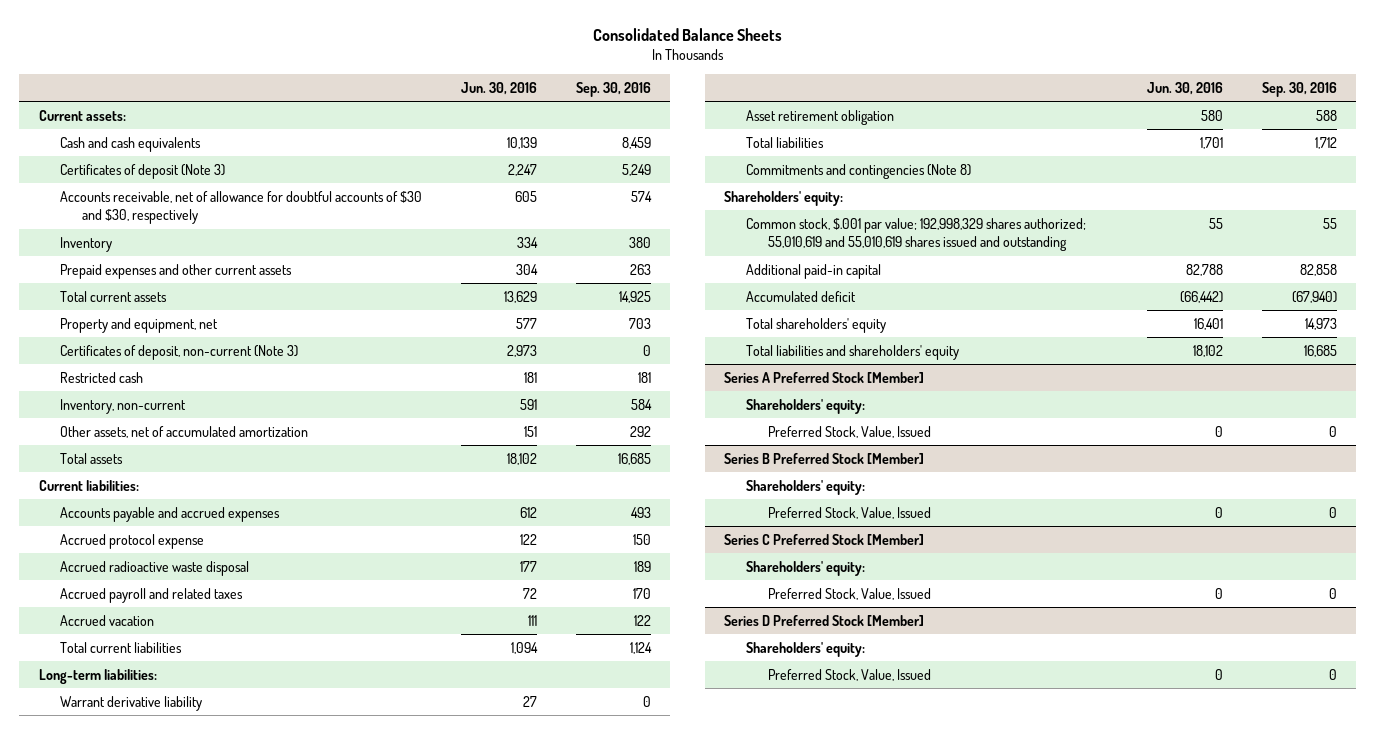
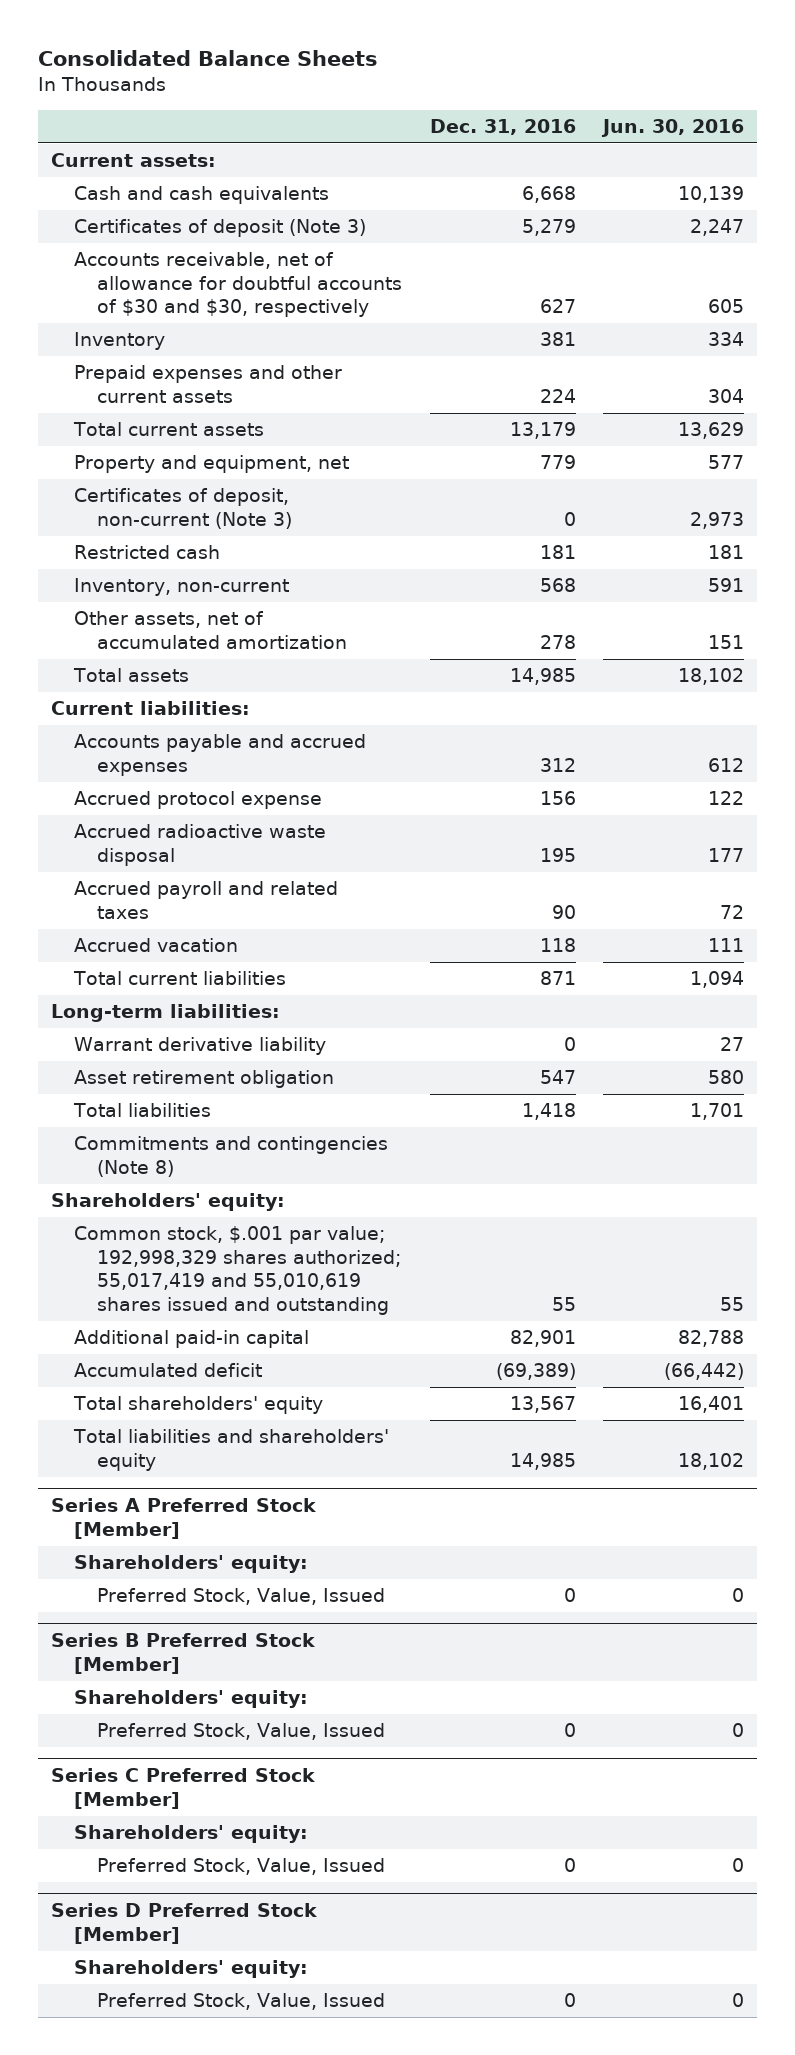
- | Jun. 30, 2016 | Sep. 30, 2016
+ | Dec. 31, 2016 | Jun. 30, 2016
- Common stock, $.001 par value; 192,998,329 shares authorized; 55,010,619 and 55,010,619 shares issued and outstanding | 55 | 55
+ Common stock, $.001 par value; 192,998,329 shares authorized; 55,017,419 and 55,010,619 shares issued and outstanding | 55 | 55

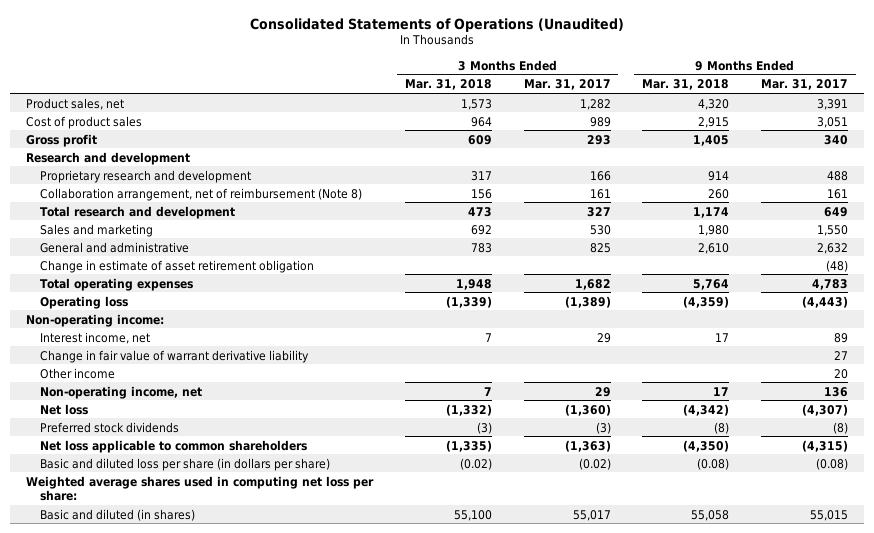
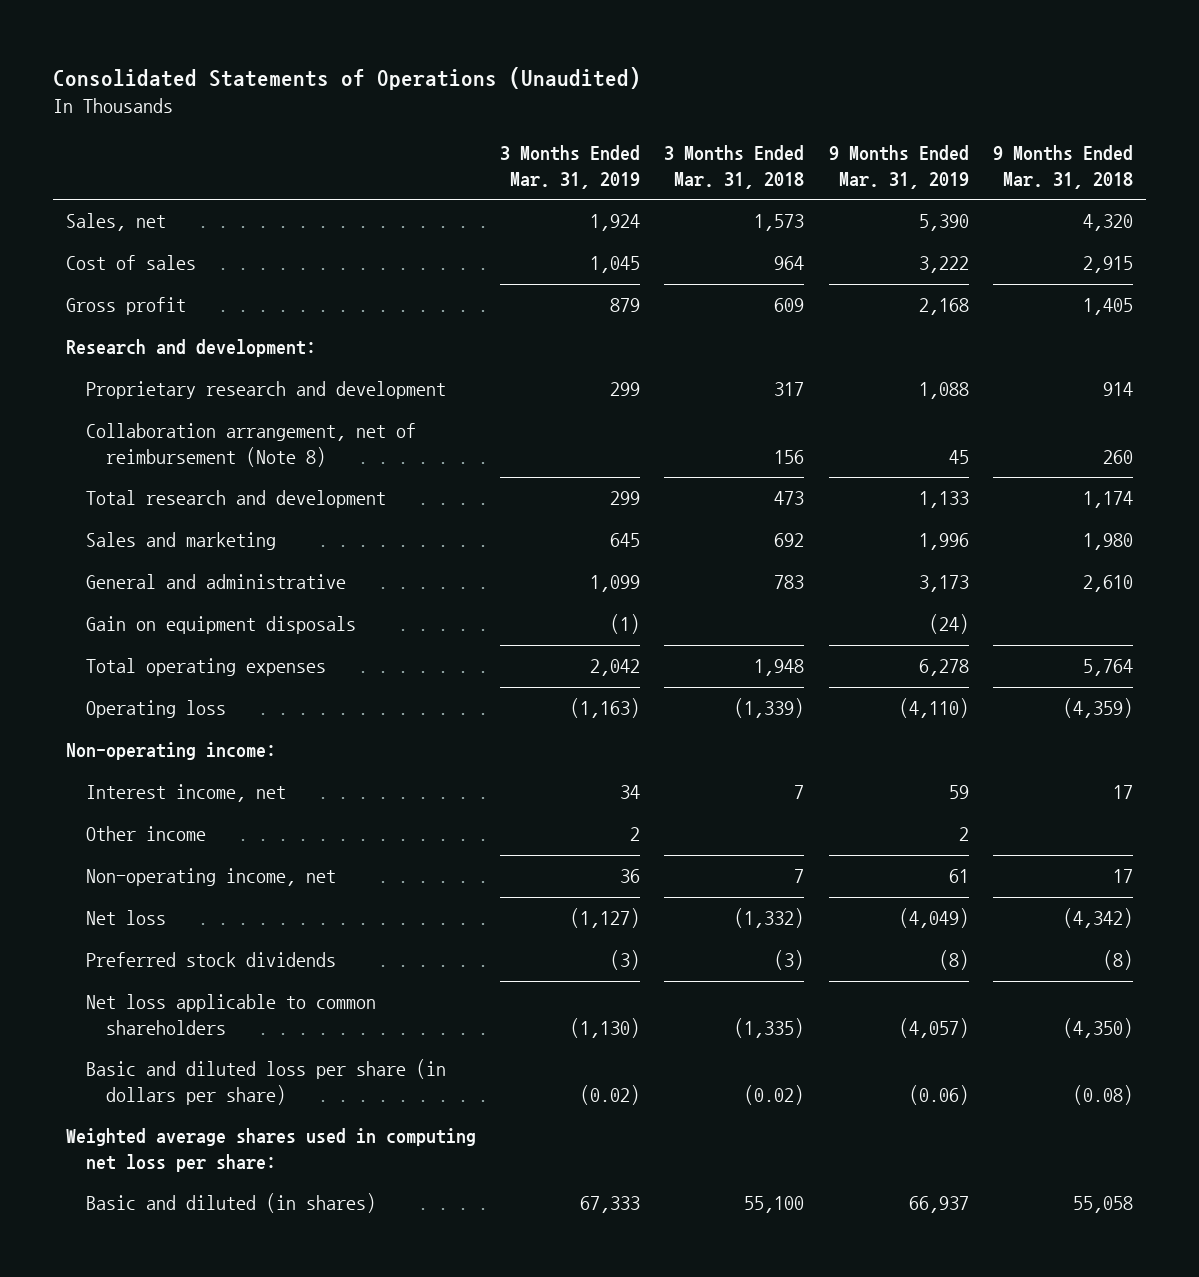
- | 3 Months Ended Mar. 31, 2018 | 3 Months Ended Mar. 31, 2017 | 9 Months Ended Mar. 31, 2018 | 9 Months Ended Mar. 31, 2017
+ | 3 Months Ended Mar. 31, 2019 | 3 Months Ended Mar. 31, 2018 | 9 Months Ended Mar. 31, 2019 | 9 Months Ended Mar. 31, 2018
- Product sales, net | 1,573 | 1,282 | 4,320 | 3,391
- Cost of product sales | 964 | 989 | 2,915 | 3,051
+ Sales, net | 1,924 | 1,573 | 5,390 | 4,320
+ Cost of sales | 1,045 | 964 | 3,222 | 2,915
- Research and development
+ Research and development:
- Change in estimate of asset retirement obligation | | | | (48)
+ Gain on equipment disposals | (1) | | (24) |
- Change in fair value of warrant derivative liability | | | | 27

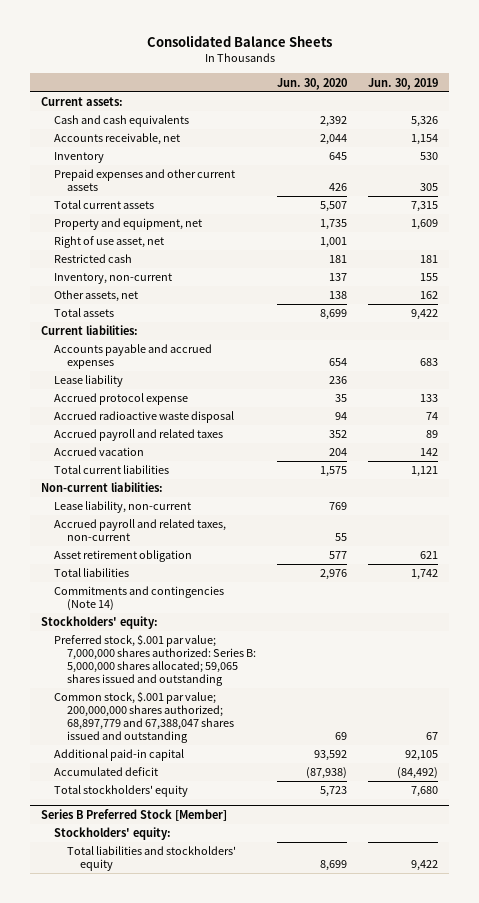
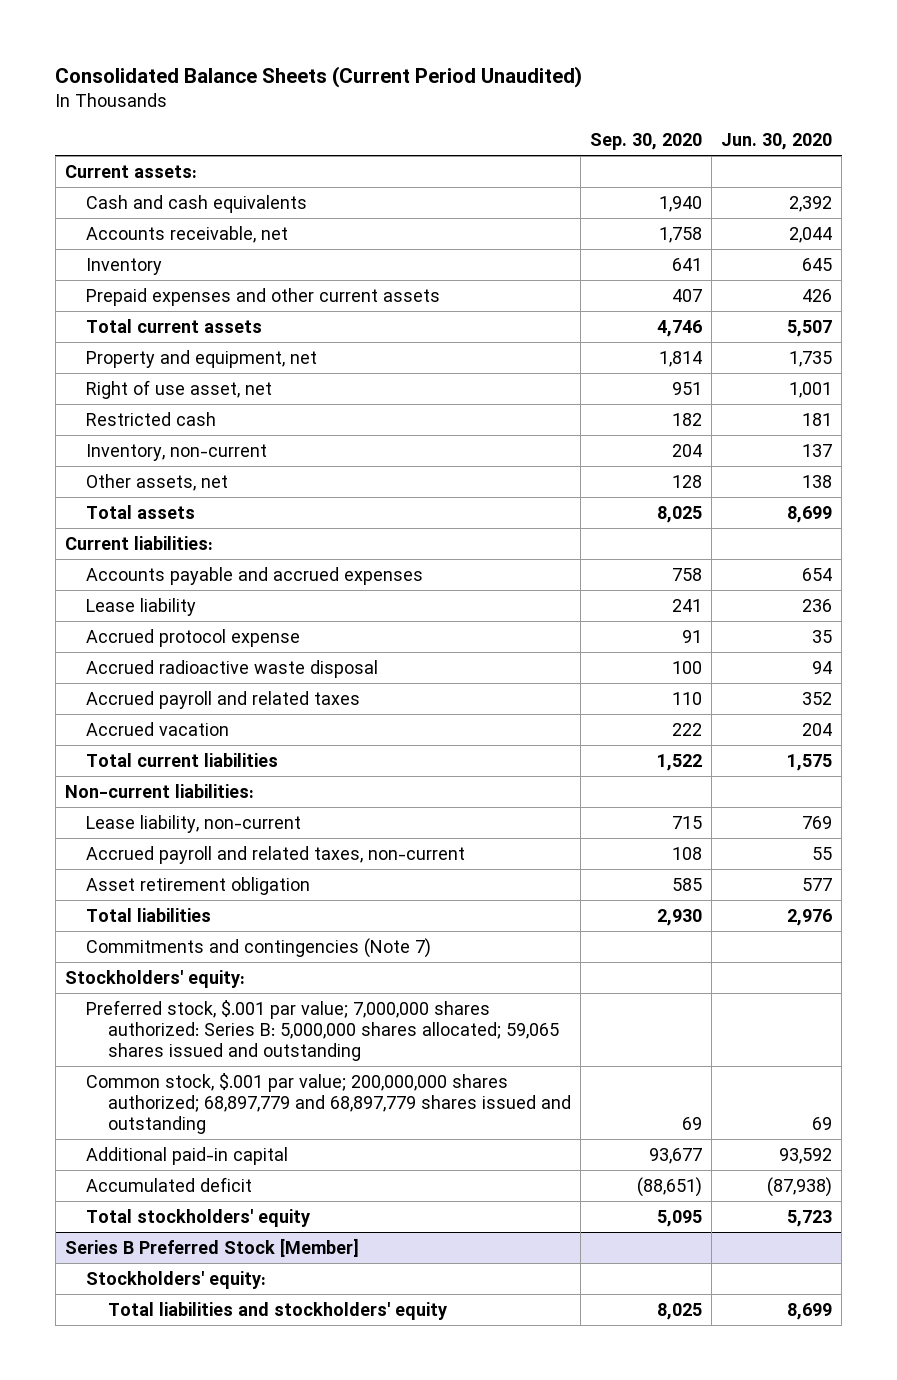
- Consolidated Balance Sheets
+ Consolidated Balance Sheets (Current Period Unaudited)
- | Jun. 30, 2020 | Jun. 30, 2019
+ | Sep. 30, 2020 | Jun. 30, 2020
- Commitments and contingencies (Note 14)
+ Commitments and contingencies (Note 7)
- Common stock, $.001 par value; 200,000,000 shares authorized; 68,897,779 and 67,388,047 shares issued and outstanding | 69 | 67
+ Common stock, $.001 par value; 200,000,000 shares authorized; 68,897,779 and 68,897,779 shares issued and outstanding | 69 | 69

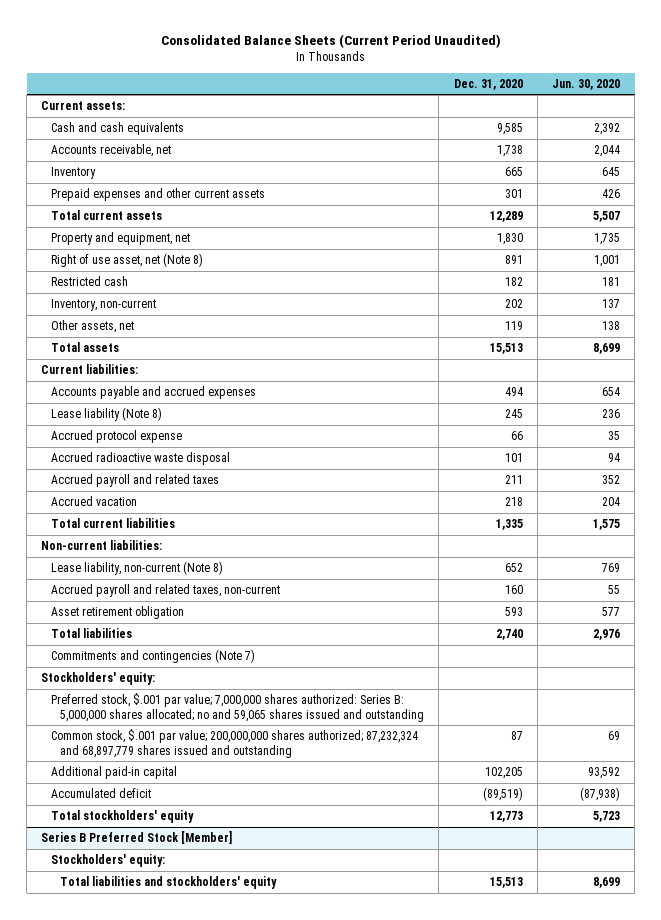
- | Sep. 30, 2020 | Jun. 30, 2020
+ | Dec. 31, 2020 | Jun. 30, 2020
- Right of use asset, net | 951 | 1,001
+ Right of use asset, net (Note 8) | 891 | 1,001
- Lease liability | 241 | 236
+ Lease liability (Note 8) | 245 | 236
- Lease liability, non-current | 715 | 769
+ Lease liability, non-current (Note 8) | 652 | 769
- Preferred stock, $.001 par value; 7,000,000 shares authorized: Series B: 5,000,000 shares allocated; 59,065 shares issued and outstanding
- Common stock, $.001 par value; 200,000,000 shares authorized; 68,897,779 and 68,897,779 shares issued and outstanding | 69 | 69
+ Preferred stock, $.001 par value; 7,000,000 shares authorized: Series B: 5,000,000 shares allocated; no and 59,065 shares issued and outstanding
+ Common stock, $.001 par value; 200,000,000 shares authorized; 87,232,324 and 68,897,779 shares issued and outstanding | 87 | 69

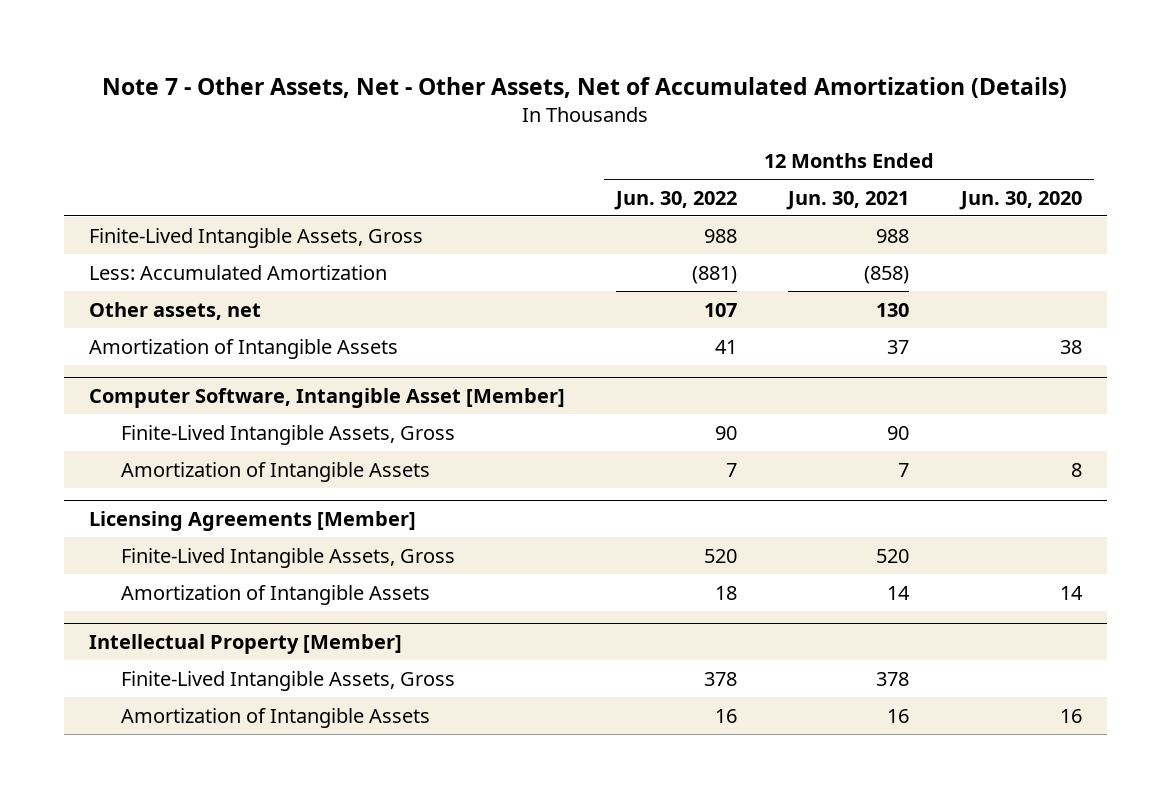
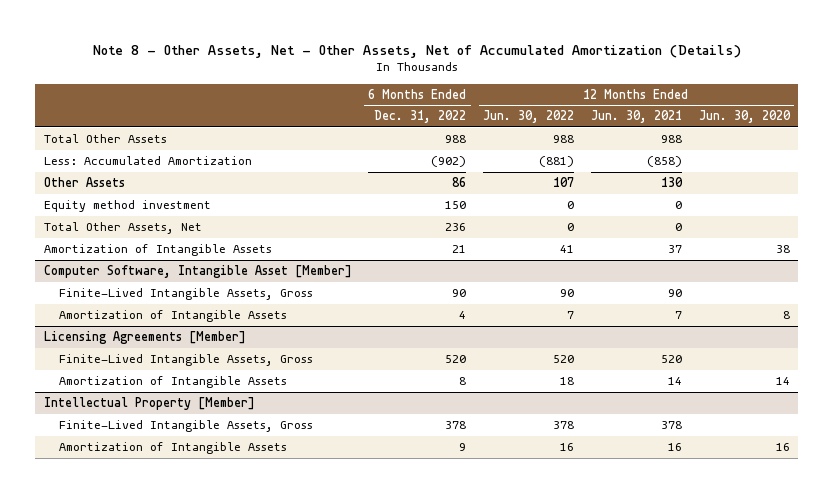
- Note 7 - Other Assets, Net - Other Assets, Net of Accumulated Amortization (Details)
+ Note 8 - Other Assets, Net - Other Assets, Net of Accumulated Amortization (Details)
- | 12 Months Ended Jun. 30, 2022 | 12 Months Ended Jun. 30, 2021 | 12 Months Ended Jun. 30, 2020
+ | 6 Months Ended Dec. 31, 2022 | 12 Months Ended Jun. 30, 2022 | 12 Months Ended Jun. 30, 2021 | 12 Months Ended Jun. 30, 2020
- Finite-Lived Intangible Assets, Gross | 988 | 988 |
+ Total Other Assets | 988 | 988 | 988 |
- Other assets, net | 107 | 130 |
+ Other Assets | 86 | 107 | 130 |
+ Equity method investment | 150 | 0 | 0 |
+ Total Other Assets, Net | 236 | 0 | 0 |

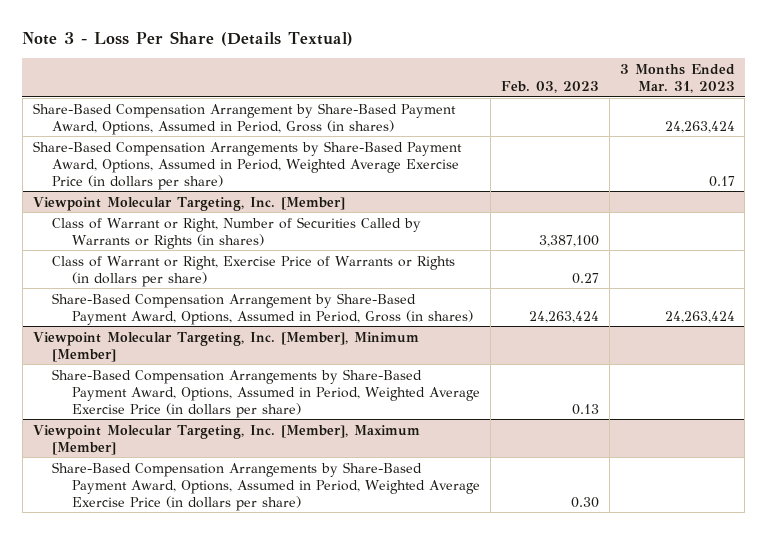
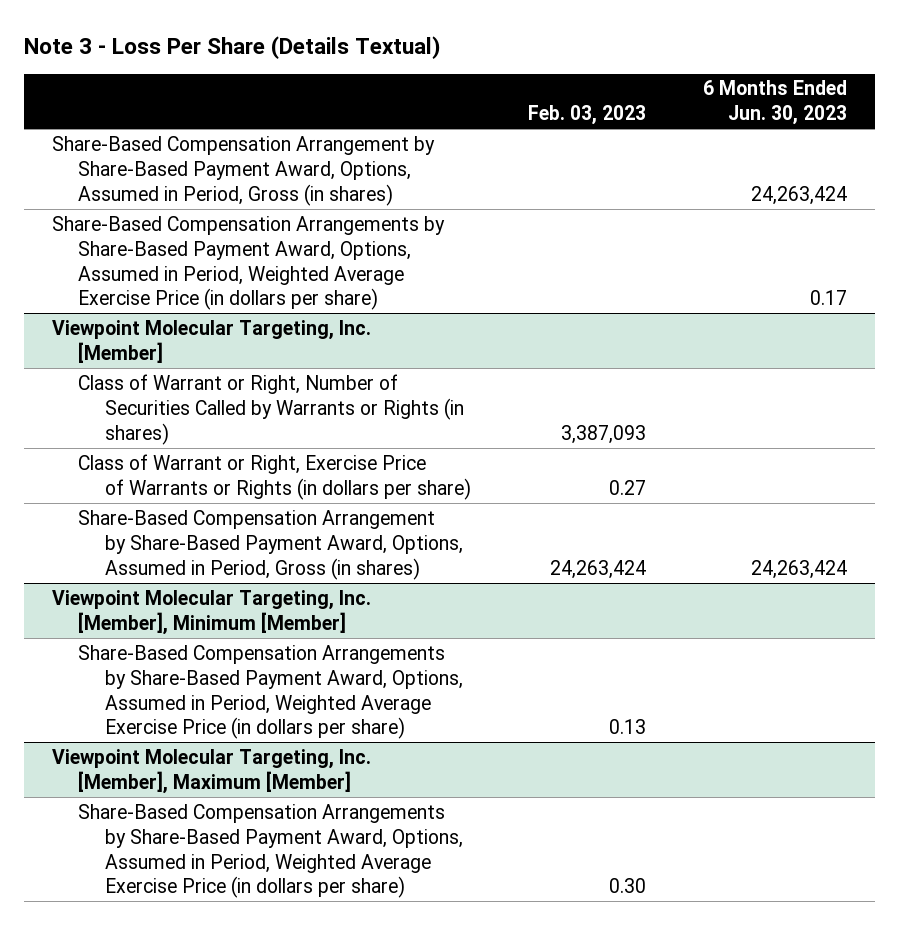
- | Feb. 03, 2023 | 3 Months Ended Mar. 31, 2023
+ | Feb. 03, 2023 | 6 Months Ended Jun. 30, 2023
@ Viewpoint Molecular Targeting, Inc. [Member]
- Class of Warrant or Right, Number of Securities Called by Warrants or Rights (in shares) | 3,387,100 |
+ Class of Warrant or Right, Number of Securities Called by Warrants or Rights (in shares) | 3,387,093 |

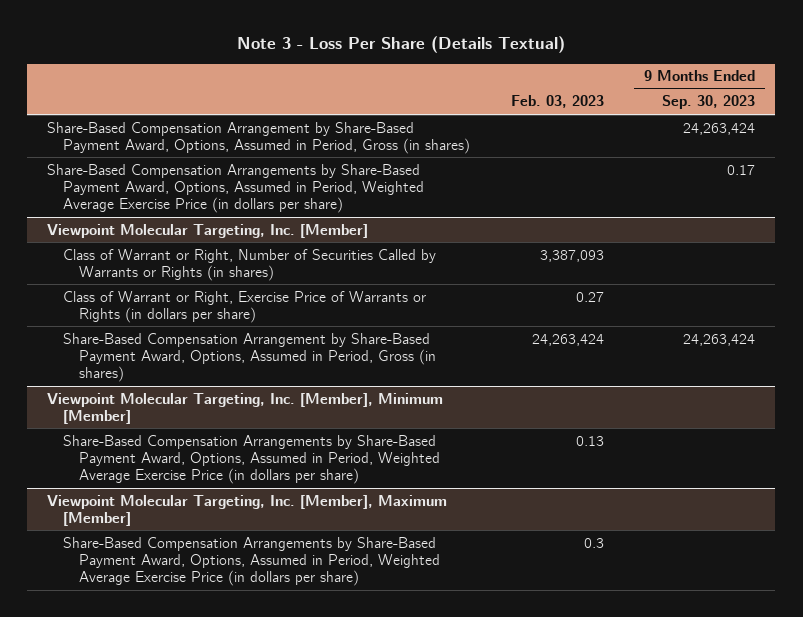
- | Feb. 03, 2023 | 6 Months Ended Jun. 30, 2023
+ | Feb. 03, 2023 | 9 Months Ended Sep. 30, 2023
@ Viewpoint Molecular Targeting, Inc. [Member], Maximum [Member]
- Share-Based Compensation Arrangements by Share-Based Payment Award, Options, Assumed in Period, Weighted Average Exercise Price (in dollars per share) | 0.30 |
+ Share-Based Compensation Arrangements by Share-Based Payment Award, Options, Assumed in Period, Weighted Average Exercise Price (in dollars per share) | 0.3 |

